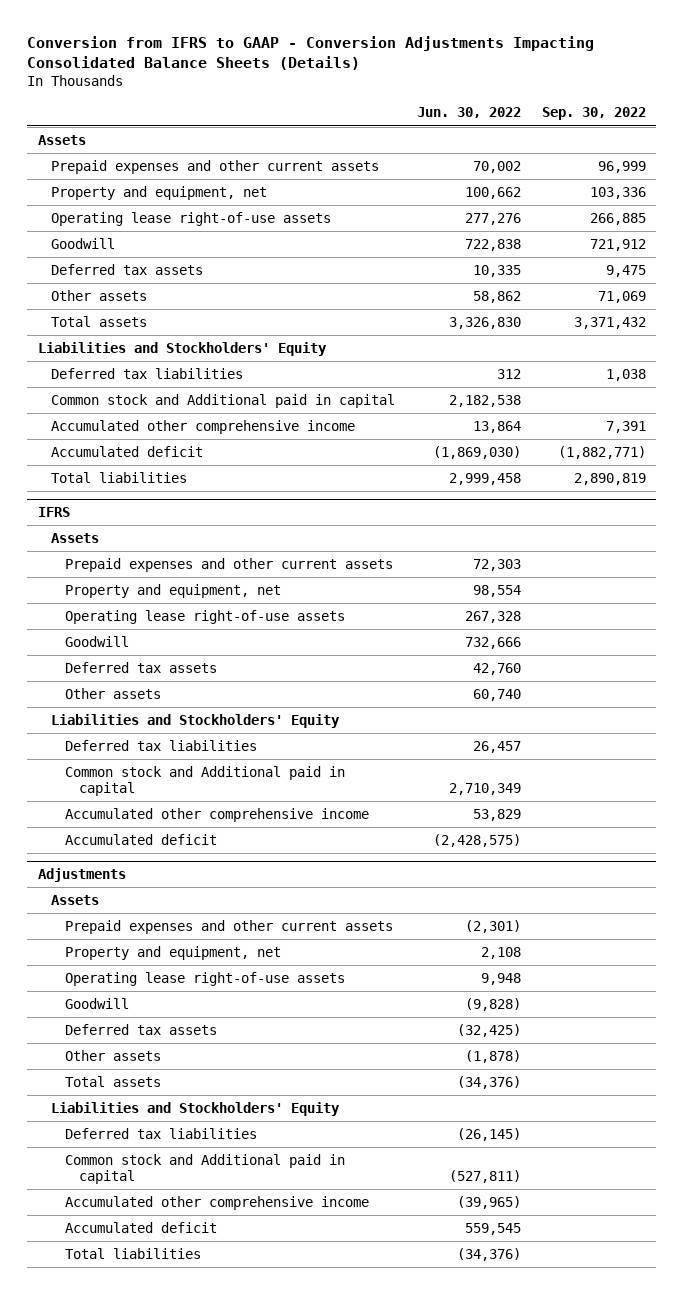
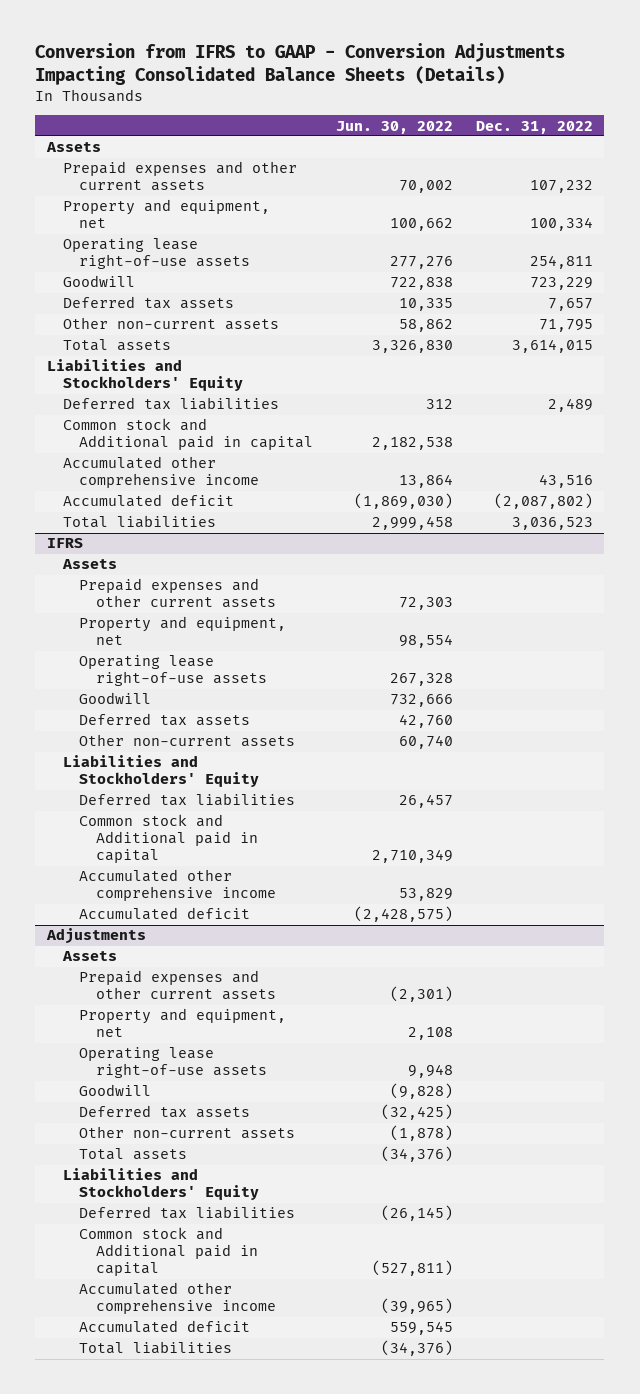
- | Jun. 30, 2022 | Sep. 30, 2022
+ | Jun. 30, 2022 | Dec. 31, 2022
- Other assets | 58,862 | 71,069
+ Other non-current assets | 58,862 | 71,795
@ IFRS
- Other assets | 60,740 |
+ Other non-current assets | 60,740 |
@ Adjustments
- Other assets | (1,878) |
+ Other non-current assets | (1,878) |

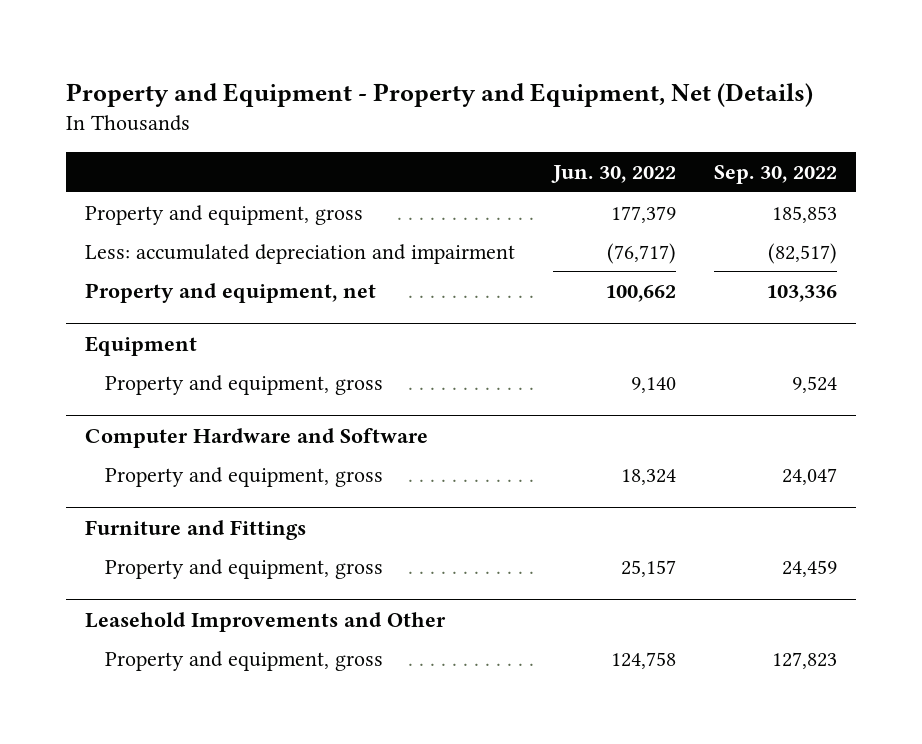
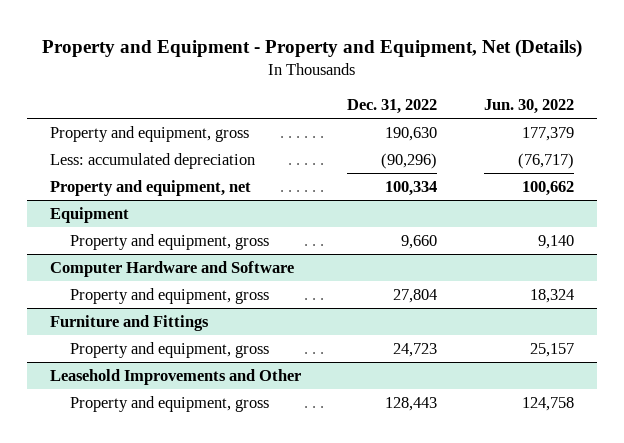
- | Jun. 30, 2022 | Sep. 30, 2022
+ | Dec. 31, 2022 | Jun. 30, 2022
- Less: accumulated depreciation and impairment | (76,717) | (82,517)
+ Less: accumulated depreciation | (90,296) | (76,717)

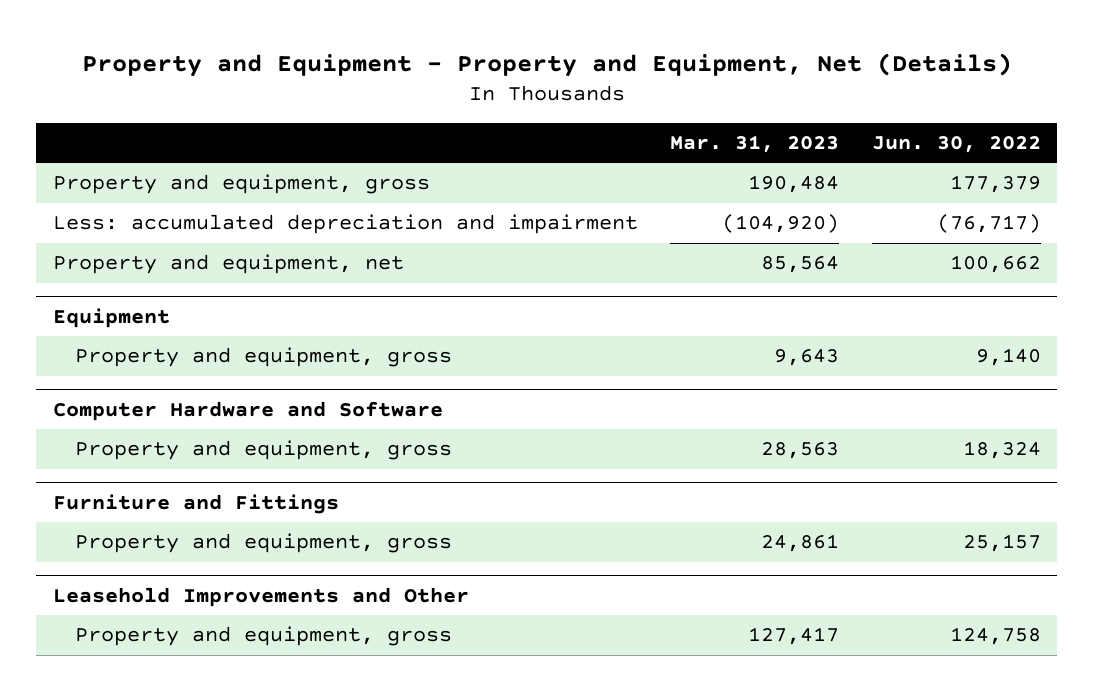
- | Dec. 31, 2022 | Jun. 30, 2022
+ | Mar. 31, 2023 | Jun. 30, 2022
- Less: accumulated depreciation | (90,296) | (76,717)
+ Less: accumulated depreciation and impairment | (104,920) | (76,717)

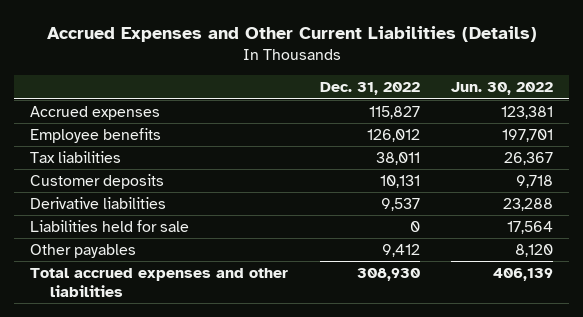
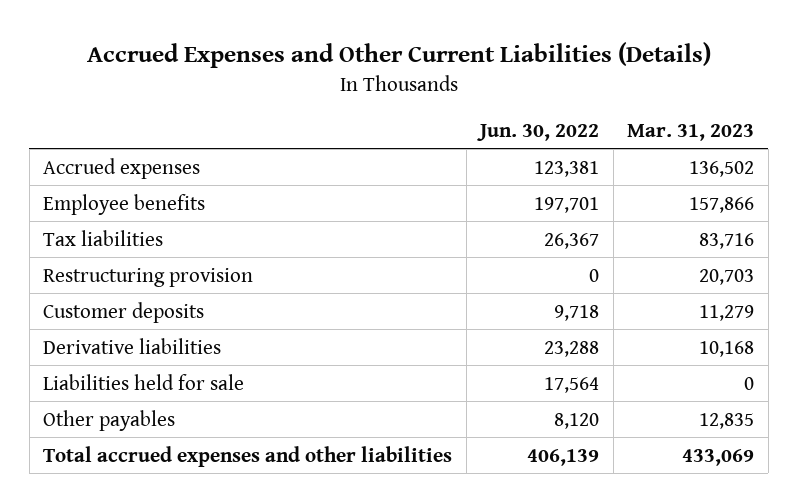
- | Dec. 31, 2022 | Jun. 30, 2022
+ | Jun. 30, 2022 | Mar. 31, 2023
+ Restructuring provision | 0 | 20,703

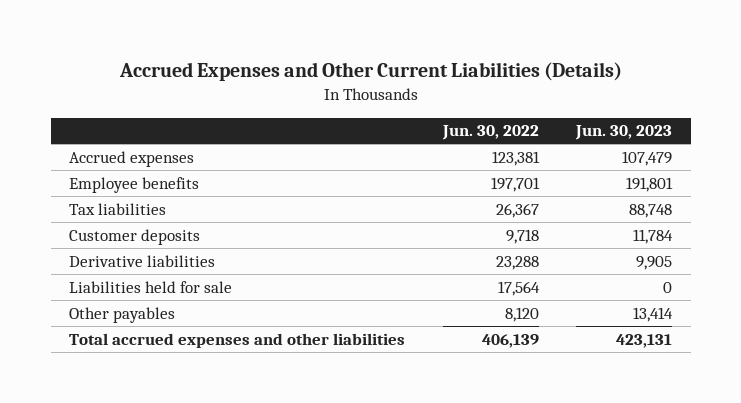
- | Jun. 30, 2022 | Mar. 31, 2023
+ | Jun. 30, 2022 | Jun. 30, 2023
- Restructuring provision | 0 | 20,703

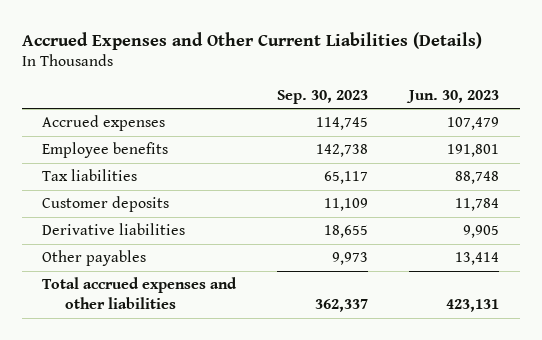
- | Jun. 30, 2022 | Jun. 30, 2023
+ | Sep. 30, 2023 | Jun. 30, 2023
- Liabilities held for sale | 17,564 | 0

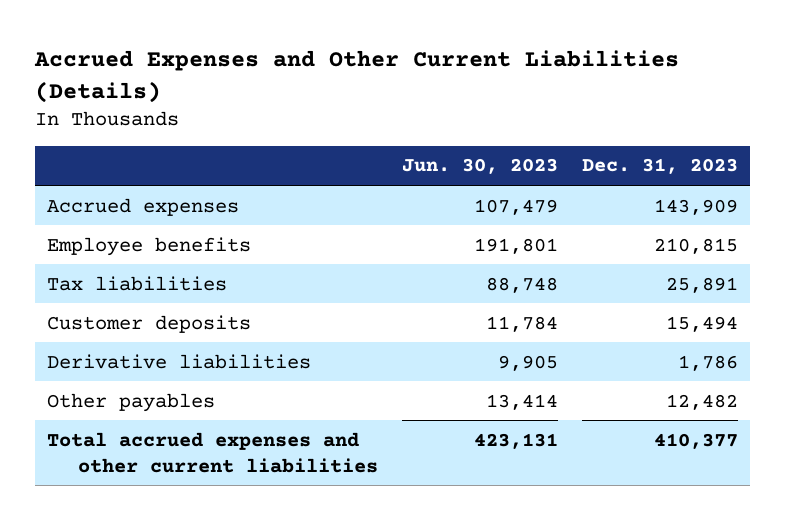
- | Sep. 30, 2023 | Jun. 30, 2023
+ | Jun. 30, 2023 | Dec. 31, 2023
- Total accrued expenses and other liabilities | 362,337 | 423,131
+ Total accrued expenses and other current liabilities | 423,131 | 410,377

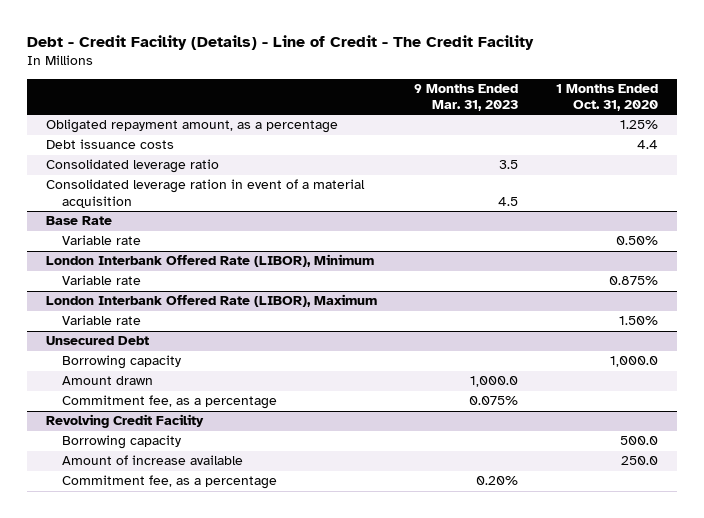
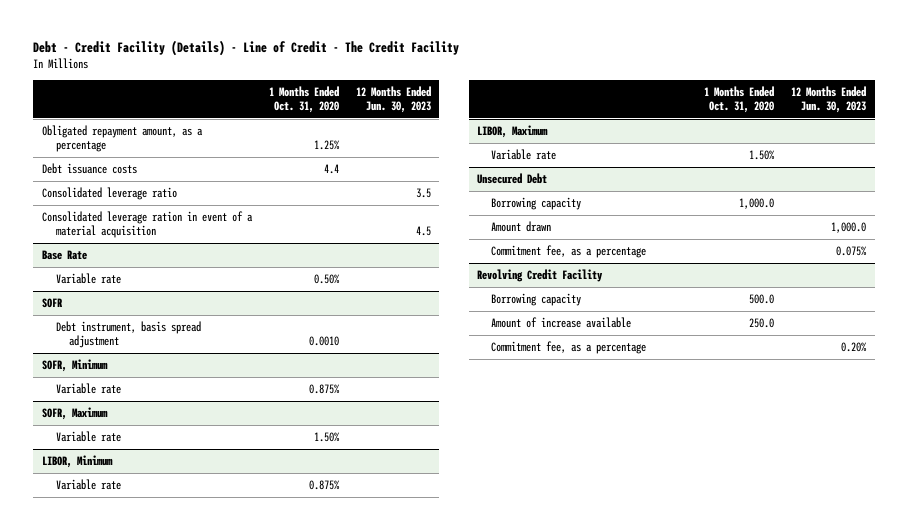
- | 9 Months Ended Mar. 31, 2023 | 1 Months Ended Oct. 31, 2020
+ | 1 Months Ended Oct. 31, 2020 | 12 Months Ended Jun. 30, 2023
- London Interbank Offered Rate (LIBOR), Minimum
+ SOFR
+ Debt instrument, basis spread adjustment | 0.0010 |
+ SOFR, Minimum
- London Interbank Offered Rate (LIBOR), Maximum
+ SOFR, Maximum
+ LIBOR, Minimum
+ Variable rate | 0.875% |
+ LIBOR, Maximum
+ Variable rate | 1.50% |

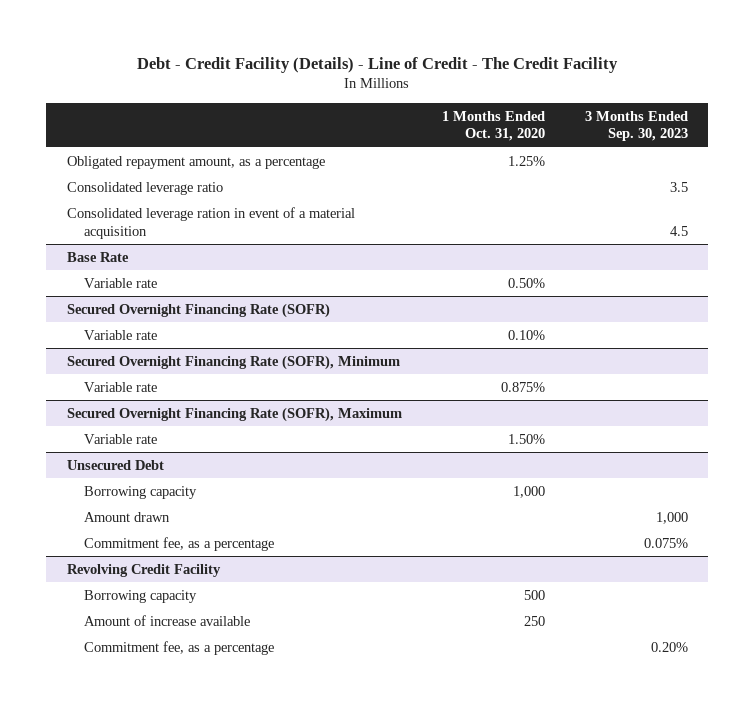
- | 1 Months Ended Oct. 31, 2020 | 12 Months Ended Jun. 30, 2023
+ | 1 Months Ended Oct. 31, 2020 | 3 Months Ended Sep. 30, 2023
- Debt issuance costs | 4.4 |
- SOFR
- Debt instrument, basis spread adjustment | 0.0010 |
- SOFR, Minimum
- Variable rate | 0.875% |
- SOFR, Maximum
- Variable rate | 1.50% |
- LIBOR, Minimum
+ Secured Overnight Financing Rate (SOFR)
+ Variable rate | 0.10% |
+ Secured Overnight Financing Rate (SOFR), Minimum
- LIBOR, Maximum
+ Secured Overnight Financing Rate (SOFR), Maximum
@ Unsecured Debt
- Borrowing capacity | 1,000.0 |
+ Borrowing capacity | 1,000 |
@ Revolving Credit Facility
- Borrowing capacity | 500.0 |
- Amount of increase available | 250.0 |
+ Borrowing capacity | 500 |
+ Amount of increase available | 250 |

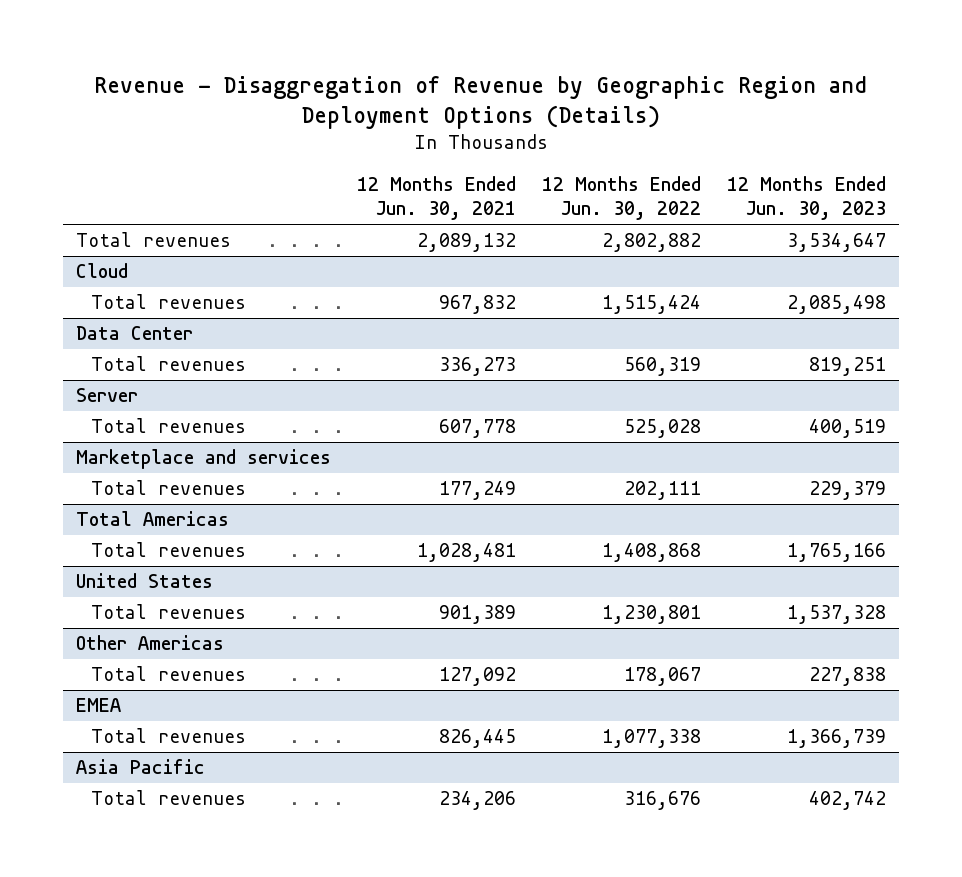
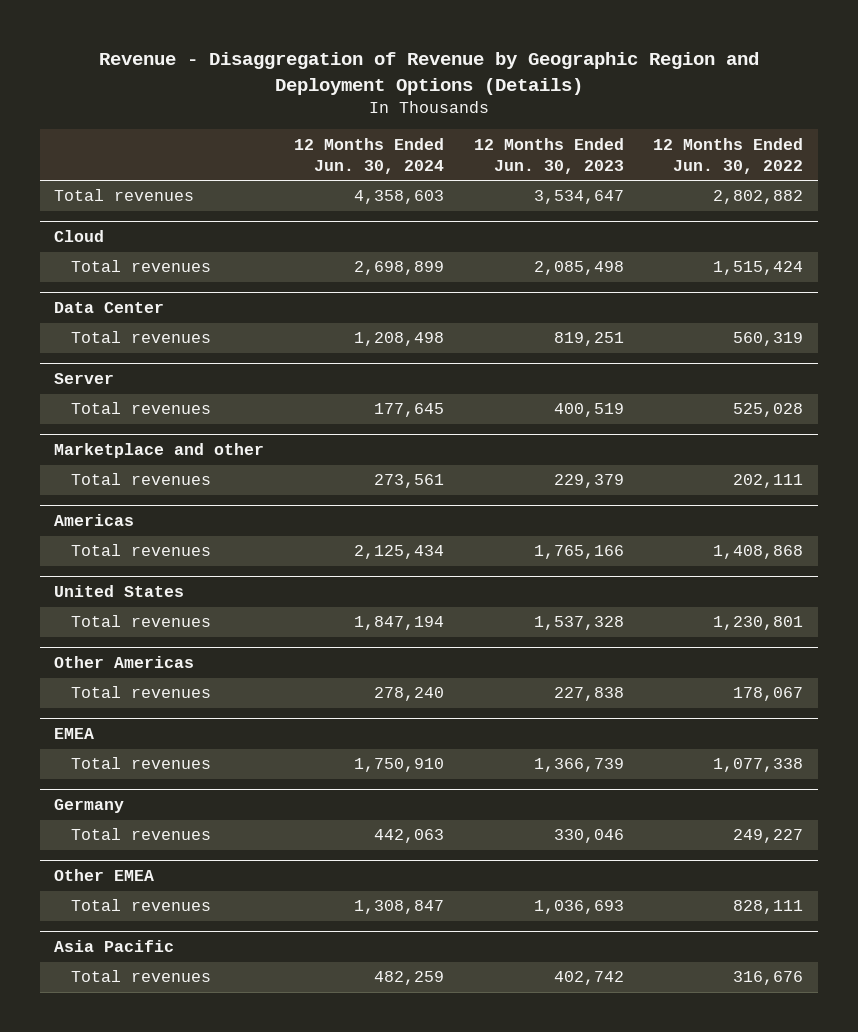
- | 12 Months Ended Jun. 30, 2021 | 12 Months Ended Jun. 30, 2022 | 12 Months Ended Jun. 30, 2023
+ | 12 Months Ended Jun. 30, 2024 | 12 Months Ended Jun. 30, 2023 | 12 Months Ended Jun. 30, 2022
- Marketplace and services
+ Marketplace and other
- Total Americas
+ Americas
+ Germany
+ Total revenues | 442,063 | 330,046 | 249,227
+ Other EMEA
+ Total revenues | 1,308,847 | 1,036,693 | 828,111

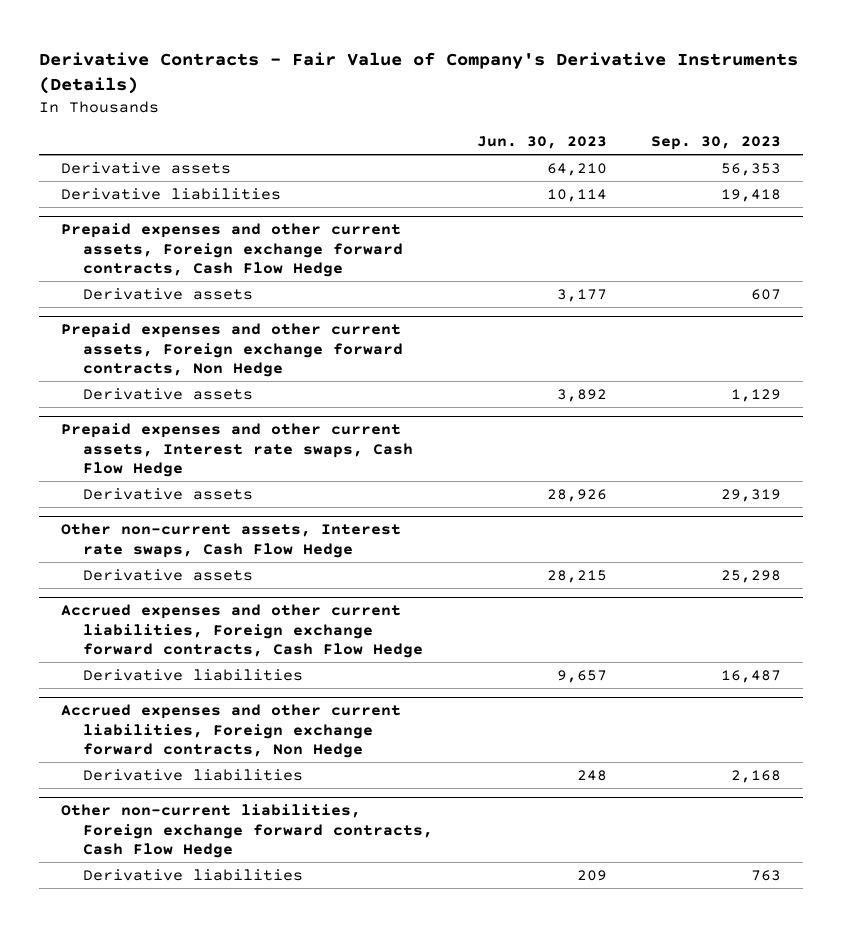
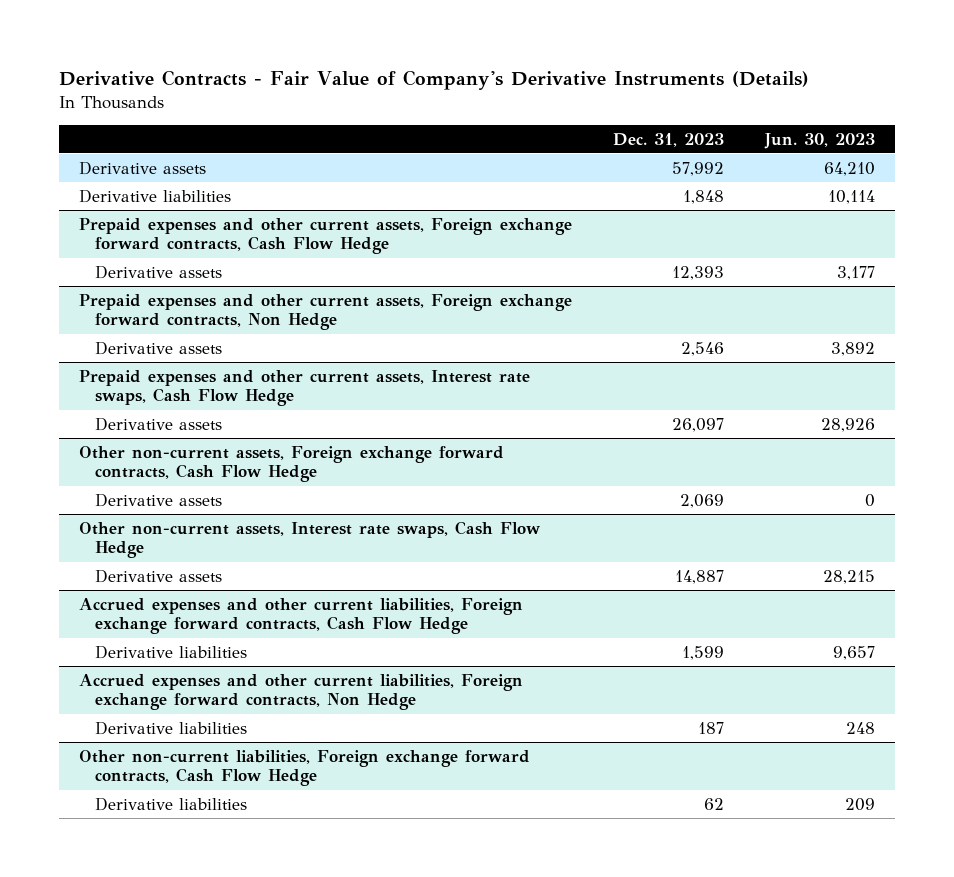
- | Jun. 30, 2023 | Sep. 30, 2023
+ | Dec. 31, 2023 | Jun. 30, 2023
+ Other non-current assets, Foreign exchange forward contracts, Cash Flow Hedge
+ Derivative assets | 2,069 | 0

